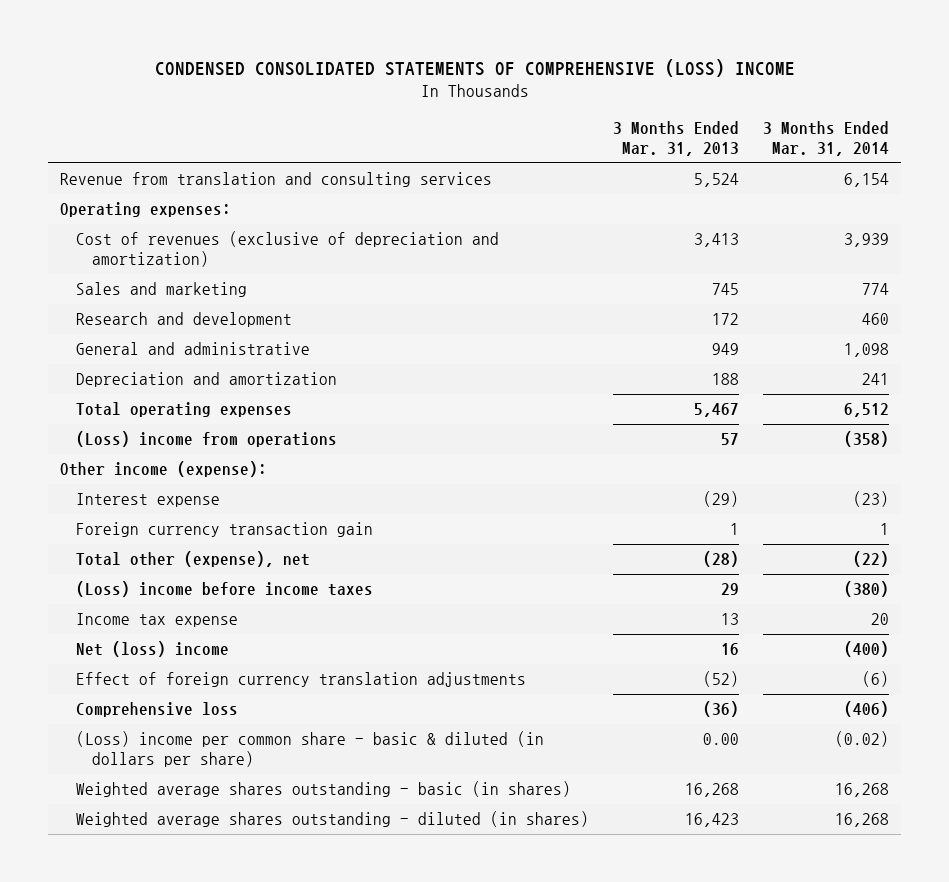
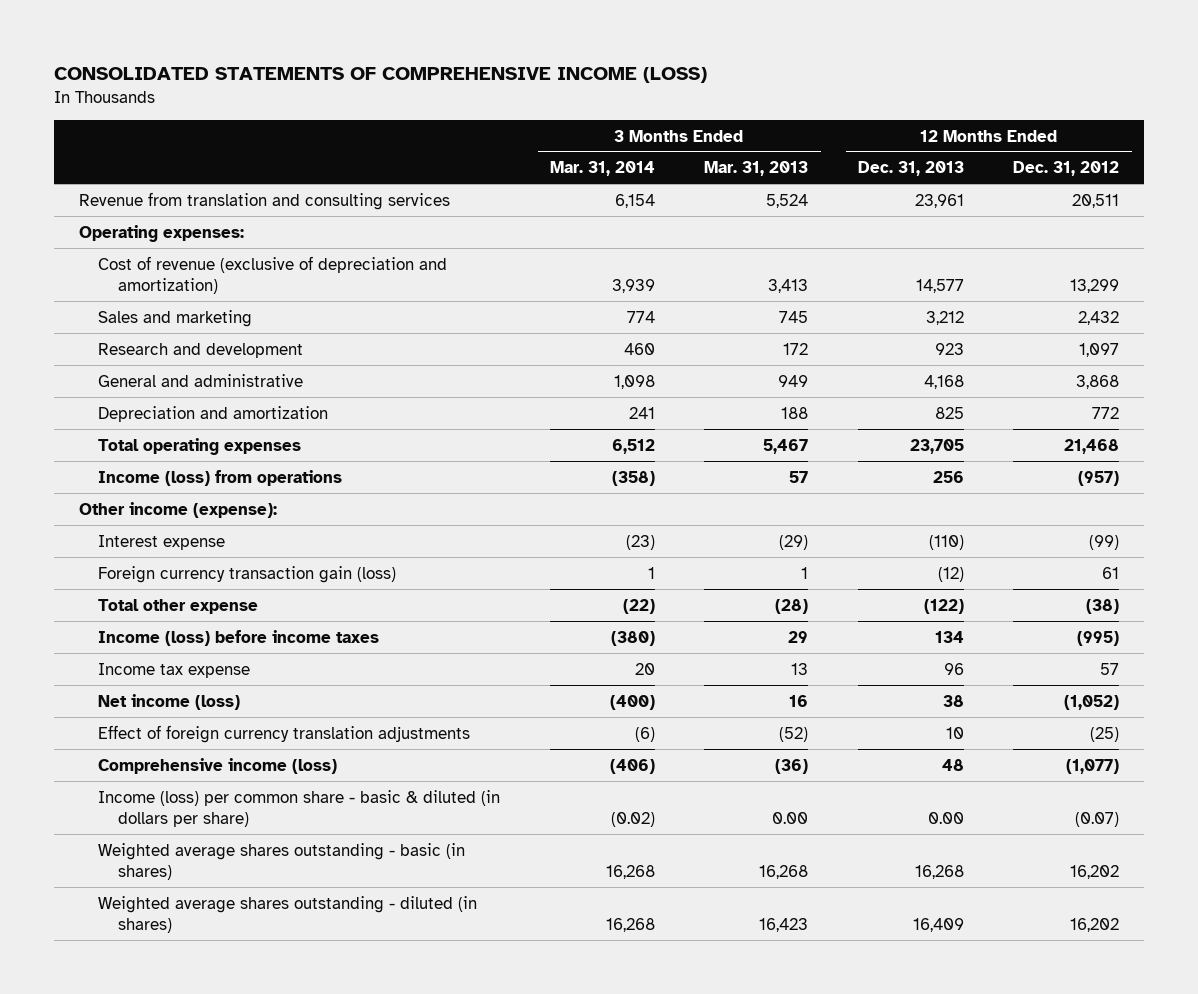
- CONDENSED CONSOLIDATED STATEMENTS OF COMPREHENSIVE (LOSS) INCOME
+ CONSOLIDATED STATEMENTS OF COMPREHENSIVE INCOME (LOSS)
- | 3 Months Ended Mar. 31, 2013 | 3 Months Ended Mar. 31, 2014
+ | 3 Months Ended Mar. 31, 2014 | 3 Months Ended Mar. 31, 2013 | 12 Months Ended Dec. 31, 2013 | 12 Months Ended Dec. 31, 2012
- Cost of revenues (exclusive of depreciation and amortization) | 3,413 | 3,939
+ Cost of revenue (exclusive of depreciation and amortization) | 3,939 | 3,413 | 14,577 | 13,299
- (Loss) income from operations | 57 | (358)
+ Income (loss) from operations | (358) | 57 | 256 | (957)
- Foreign currency transaction gain | 1 | 1
- Total other (expense), net | (28) | (22)
- (Loss) income before income taxes | 29 | (380)
+ Foreign currency transaction gain (loss) | 1 | 1 | (12) | 61
+ Total other expense | (22) | (28) | (122) | (38)
+ Income (loss) before income taxes | (380) | 29 | 134 | (995)
- Net (loss) income | 16 | (400)
+ Net income (loss) | (400) | 16 | 38 | (1,052)
- Comprehensive loss | (36) | (406)
- (Loss) income per common share - basic & diluted (in dollars per share) | 0.00 | (0.02)
+ Comprehensive income (loss) | (406) | (36) | 48 | (1,077)
+ Income (loss) per common share - basic & diluted (in dollars per share) | (0.02) | 0.00 | 0.00 | (0.07)

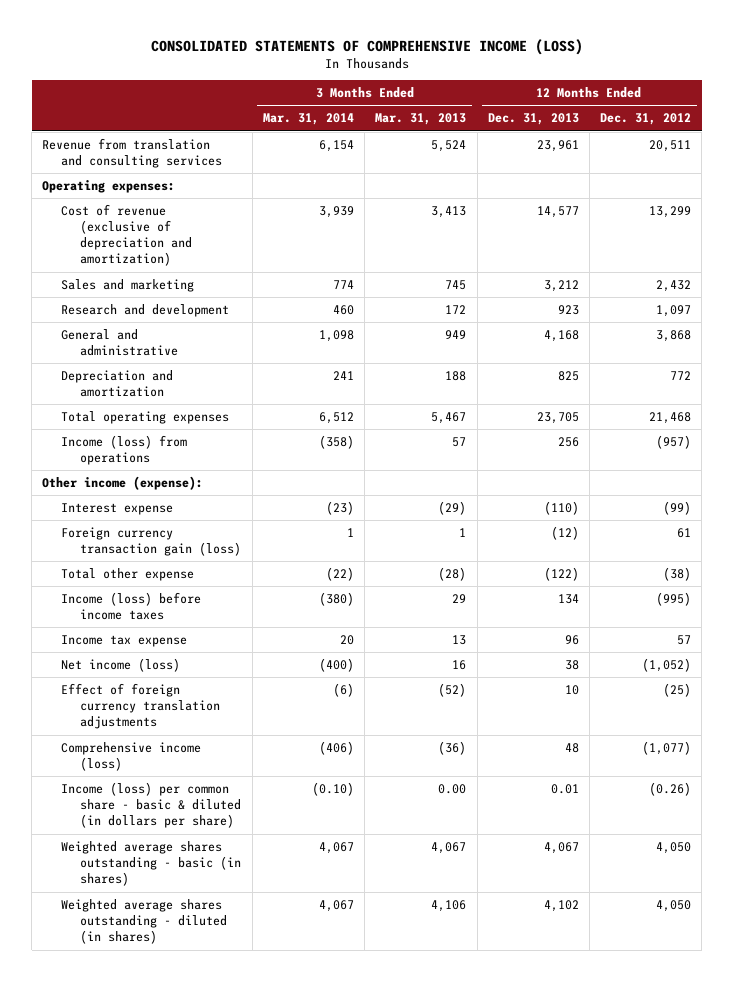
- Income (loss) per common share - basic & diluted (in dollars per share) | (0.02) | 0.00 | 0.00 | (0.07)
- Weighted average shares outstanding - basic (in shares) | 16,268 | 16,268 | 16,268 | 16,202
- Weighted average shares outstanding - diluted (in shares) | 16,268 | 16,423 | 16,409 | 16,202
+ Income (loss) per common share - basic & diluted (in dollars per share) | (0.10) | 0.00 | 0.01 | (0.26)
+ Weighted average shares outstanding - basic (in shares) | 4,067 | 4,067 | 4,067 | 4,050
+ Weighted average shares outstanding - diluted (in shares) | 4,067 | 4,106 | 4,102 | 4,050

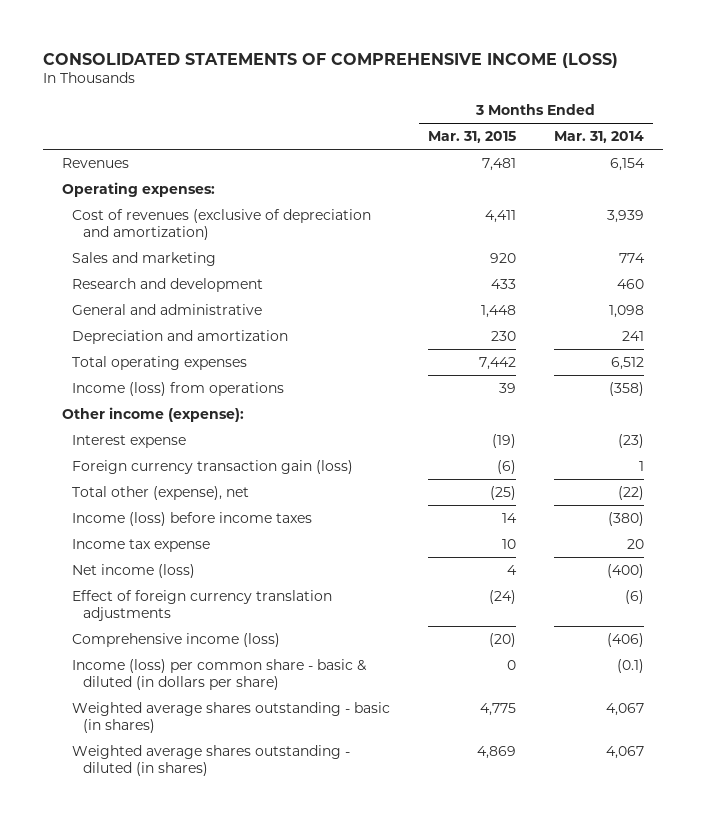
- | 3 Months Ended Mar. 31, 2014 | 3 Months Ended Mar. 31, 2013 | 12 Months Ended Dec. 31, 2013 | 12 Months Ended Dec. 31, 2012
+ | 3 Months Ended Mar. 31, 2015 | 3 Months Ended Mar. 31, 2014
- Revenue from translation and consulting services | 6,154 | 5,524 | 23,961 | 20,511
+ Revenues | 7,481 | 6,154
- Cost of revenue (exclusive of depreciation and amortization) | 3,939 | 3,413 | 14,577 | 13,299
+ Cost of revenues (exclusive of depreciation and amortization) | 4,411 | 3,939
- Total other expense | (22) | (28) | (122) | (38)
+ Total other (expense), net | (25) | (22)
- Income (loss) per common share - basic & diluted (in dollars per share) | (0.10) | 0.00 | 0.01 | (0.26)
+ Income (loss) per common share - basic & diluted (in dollars per share) | 0 | (0.1)

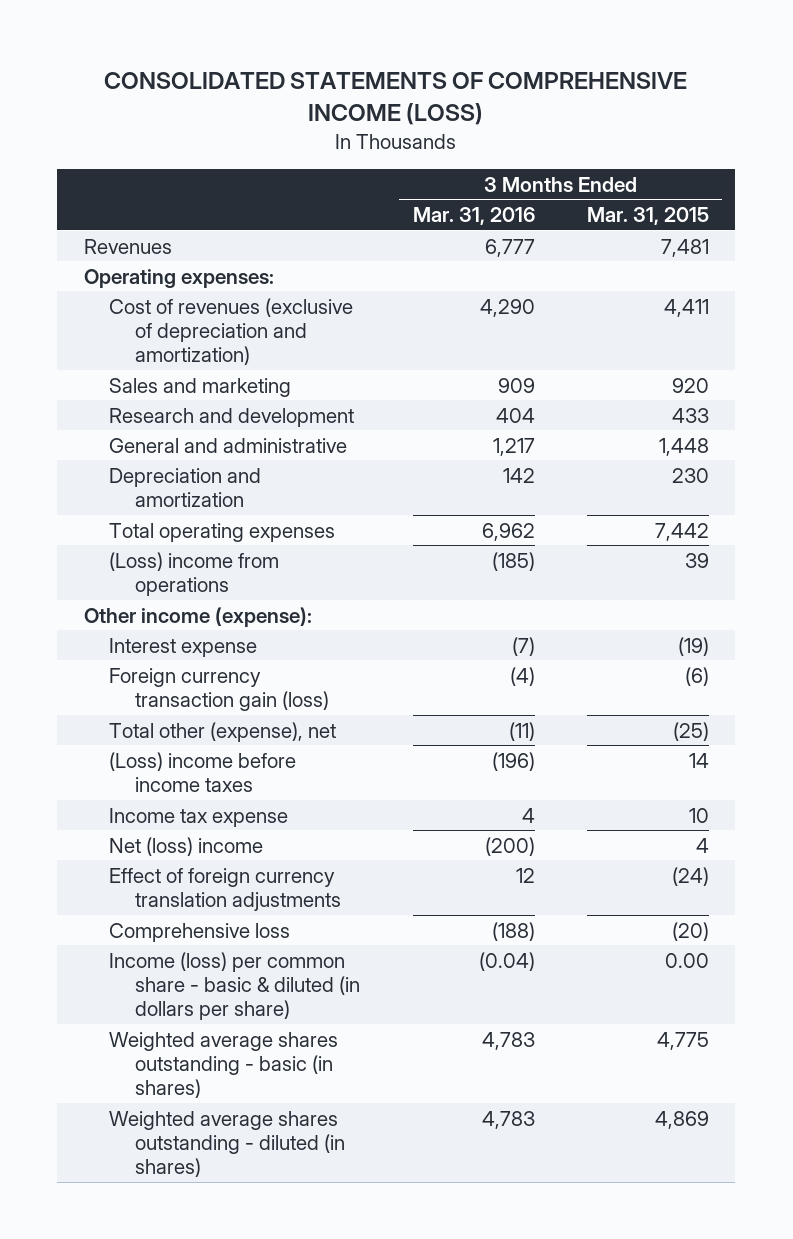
- | 3 Months Ended Mar. 31, 2015 | 3 Months Ended Mar. 31, 2014
+ | 3 Months Ended Mar. 31, 2016 | 3 Months Ended Mar. 31, 2015
- Income (loss) from operations | 39 | (358)
+ (Loss) income from operations | (185) | 39
- Income (loss) before income taxes | 14 | (380)
+ (Loss) income before income taxes | (196) | 14
- Net income (loss) | 4 | (400)
+ Net (loss) income | (200) | 4
- Comprehensive income (loss) | (20) | (406)
- Income (loss) per common share - basic & diluted (in dollars per share) | 0 | (0.1)
+ Comprehensive loss | (188) | (20)
+ Income (loss) per common share - basic & diluted (in dollars per share) | (0.04) | 0.00

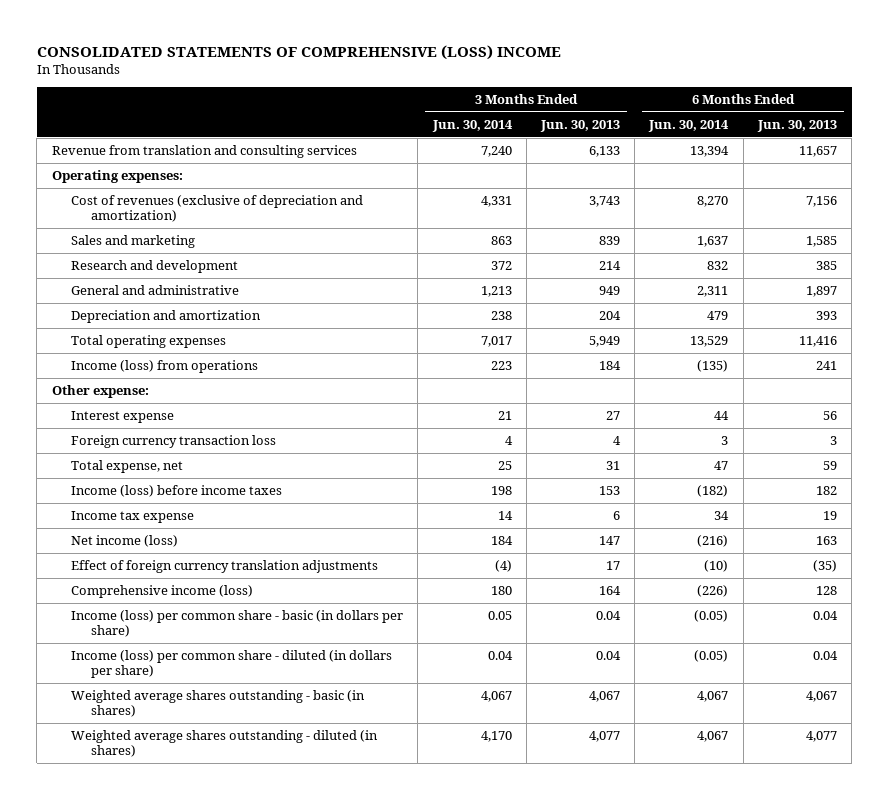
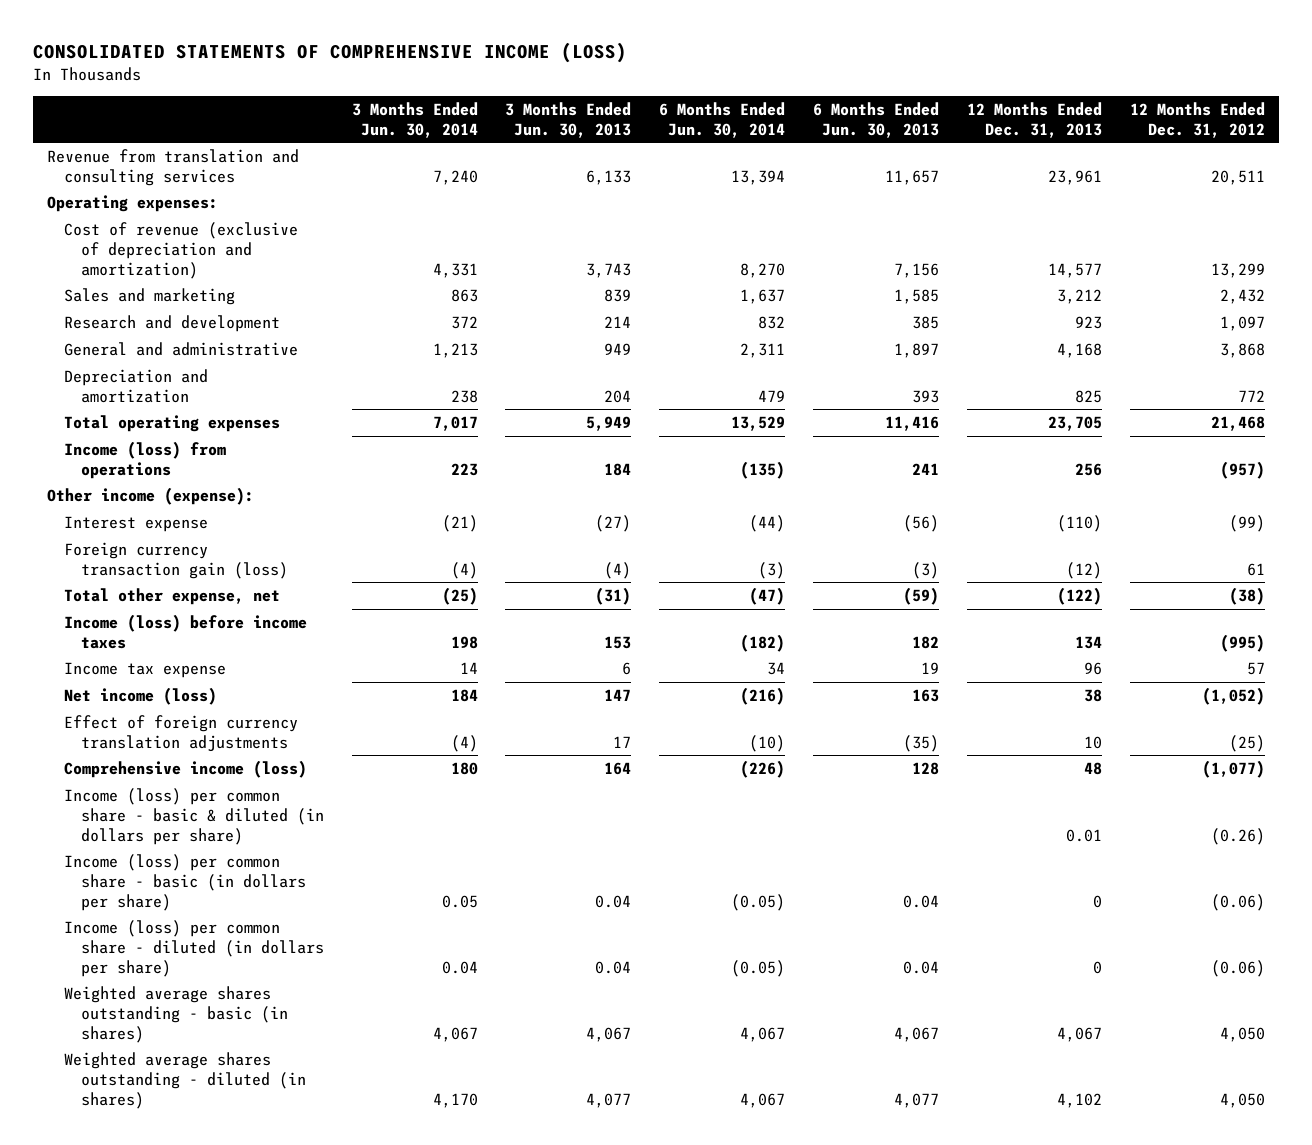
- CONSOLIDATED STATEMENTS OF COMPREHENSIVE (LOSS) INCOME
+ CONSOLIDATED STATEMENTS OF COMPREHENSIVE INCOME (LOSS)
- | 3 Months Ended Jun. 30, 2014 | 3 Months Ended Jun. 30, 2013 | 6 Months Ended Jun. 30, 2014 | 6 Months Ended Jun. 30, 2013
+ | 3 Months Ended Jun. 30, 2014 | 3 Months Ended Jun. 30, 2013 | 6 Months Ended Jun. 30, 2014 | 6 Months Ended Jun. 30, 2013 | 12 Months Ended Dec. 31, 2013 | 12 Months Ended Dec. 31, 2012
- Cost of revenues (exclusive of depreciation and amortization) | 4,331 | 3,743 | 8,270 | 7,156
+ Cost of revenue (exclusive of depreciation and amortization) | 4,331 | 3,743 | 8,270 | 7,156 | 14,577 | 13,299
- Other expense:
- Interest expense | 21 | 27 | 44 | 56
- Foreign currency transaction loss | 4 | 4 | 3 | 3
- Total expense, net | 25 | 31 | 47 | 59
+ Other income (expense):
+ Interest expense | (21) | (27) | (44) | (56) | (110) | (99)
+ Foreign currency transaction gain (loss) | (4) | (4) | (3) | (3) | (12) | 61
+ Total other expense, net | (25) | (31) | (47) | (59) | (122) | (38)
+ Income (loss) per common share - basic & diluted (in dollars per share) | | | | | 0.01 | (0.26)

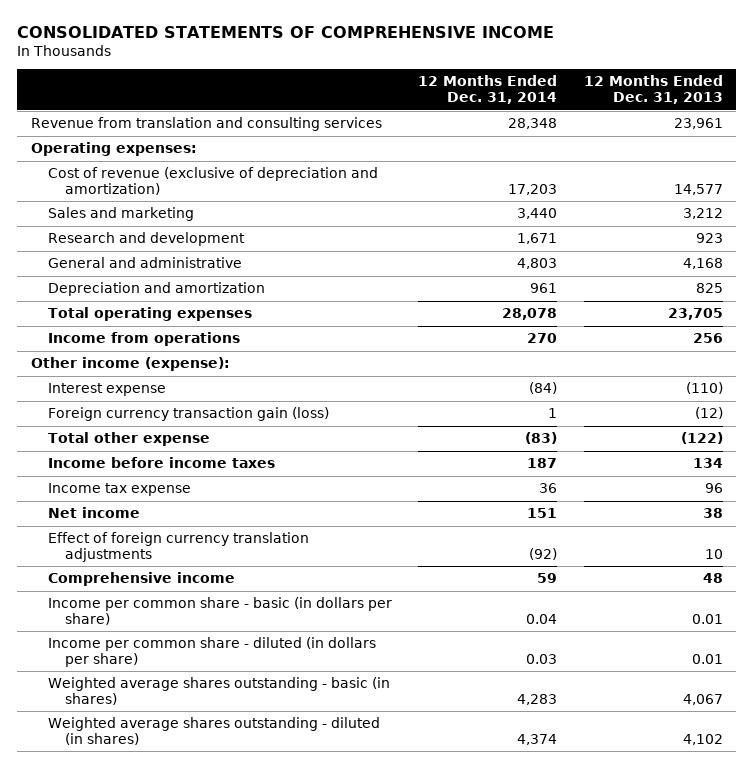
- CONSOLIDATED STATEMENTS OF COMPREHENSIVE INCOME (LOSS)
+ CONSOLIDATED STATEMENTS OF COMPREHENSIVE INCOME
- | 3 Months Ended Jun. 30, 2014 | 3 Months Ended Jun. 30, 2013 | 6 Months Ended Jun. 30, 2014 | 6 Months Ended Jun. 30, 2013 | 12 Months Ended Dec. 31, 2013 | 12 Months Ended Dec. 31, 2012
+ | 12 Months Ended Dec. 31, 2014 | 12 Months Ended Dec. 31, 2013
- Income (loss) from operations | 223 | 184 | (135) | 241 | 256 | (957)
+ Income from operations | 270 | 256
- Total other expense, net | (25) | (31) | (47) | (59) | (122) | (38)
- Income (loss) before income taxes | 198 | 153 | (182) | 182 | 134 | (995)
+ Total other expense | (83) | (122)
+ Income before income taxes | 187 | 134
- Net income (loss) | 184 | 147 | (216) | 163 | 38 | (1,052)
+ Net income | 151 | 38
- Comprehensive income (loss) | 180 | 164 | (226) | 128 | 48 | (1,077)
- Income (loss) per common share - basic & diluted (in dollars per share) | | | | | 0.01 | (0.26)
- Income (loss) per common share - basic (in dollars per share) | 0.05 | 0.04 | (0.05) | 0.04 | 0 | (0.06)
- Income (loss) per common share - diluted (in dollars per share) | 0.04 | 0.04 | (0.05) | 0.04 | 0 | (0.06)
+ Comprehensive income | 59 | 48
+ Income per common share - basic (in dollars per share) | 0.04 | 0.01
+ Income per common share - diluted (in dollars per share) | 0.03 | 0.01

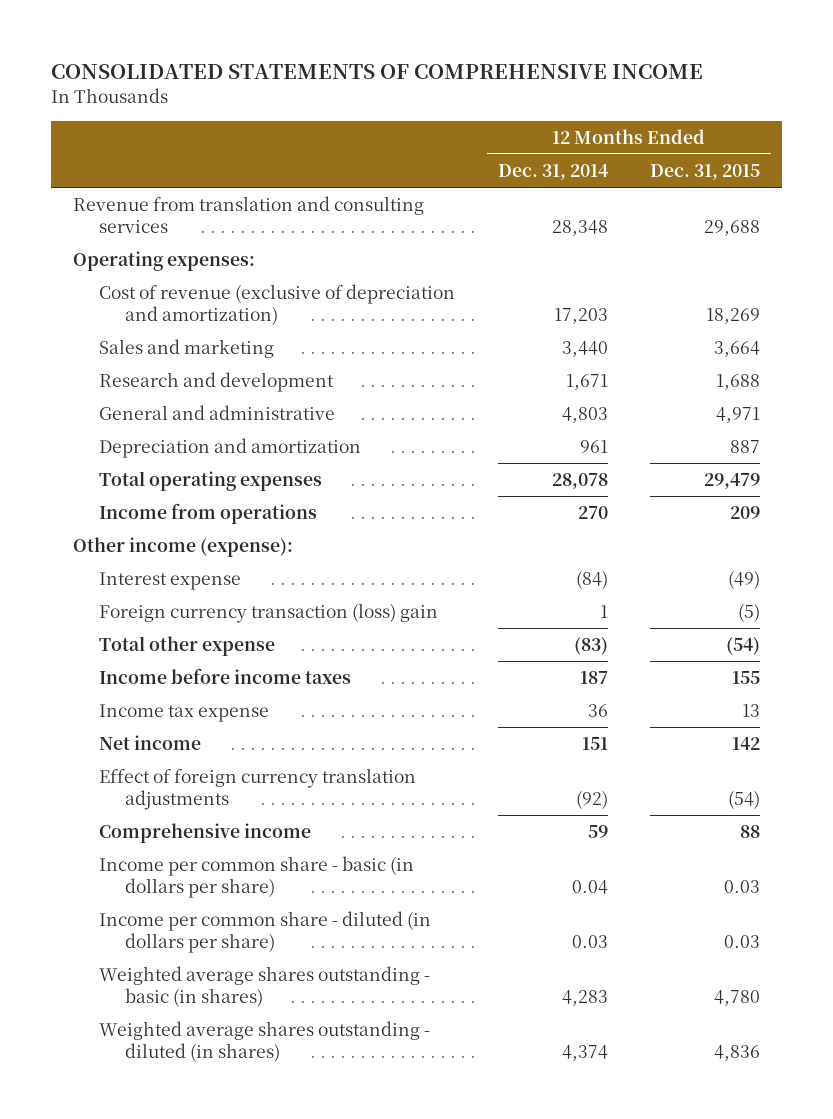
- | 12 Months Ended Dec. 31, 2014 | 12 Months Ended Dec. 31, 2013
+ | 12 Months Ended Dec. 31, 2014 | 12 Months Ended Dec. 31, 2015
- Foreign currency transaction gain (loss) | 1 | (12)
+ Foreign currency transaction (loss) gain | 1 | (5)

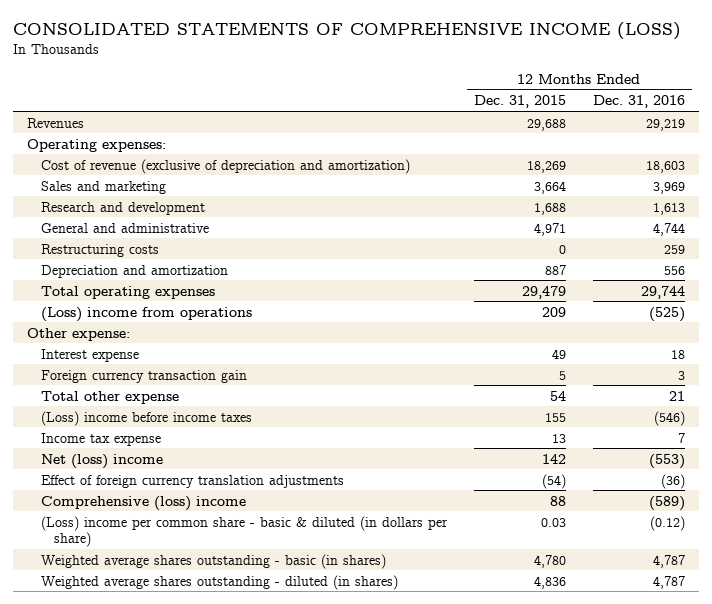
- CONSOLIDATED STATEMENTS OF COMPREHENSIVE INCOME
+ CONSOLIDATED STATEMENTS OF COMPREHENSIVE INCOME (LOSS)
- | 12 Months Ended Dec. 31, 2014 | 12 Months Ended Dec. 31, 2015
+ | 12 Months Ended Dec. 31, 2015 | 12 Months Ended Dec. 31, 2016
- Revenue from translation and consulting services | 28,348 | 29,688
+ Revenues | 29,688 | 29,219
+ Restructuring costs | 0 | 259
- Income from operations | 270 | 209
- Other income (expense):
- Interest expense | (84) | (49)
- Foreign currency transaction (loss) gain | 1 | (5)
- Total other expense | (83) | (54)
- Income before income taxes | 187 | 155
+ (Loss) income from operations | 209 | (525)
+ Other expense:
+ Interest expense | 49 | 18
+ Foreign currency transaction gain | 5 | 3
+ Total other expense | 54 | 21
+ (Loss) income before income taxes | 155 | (546)
- Net income | 151 | 142
+ Net (loss) income | 142 | (553)
- Comprehensive income | 59 | 88
- Income per common share - basic (in dollars per share) | 0.04 | 0.03
- Income per common share - diluted (in dollars per share) | 0.03 | 0.03
+ Comprehensive (loss) income | 88 | (589)
+ (Loss) income per common share - basic & diluted (in dollars per share) | 0.03 | (0.12)

